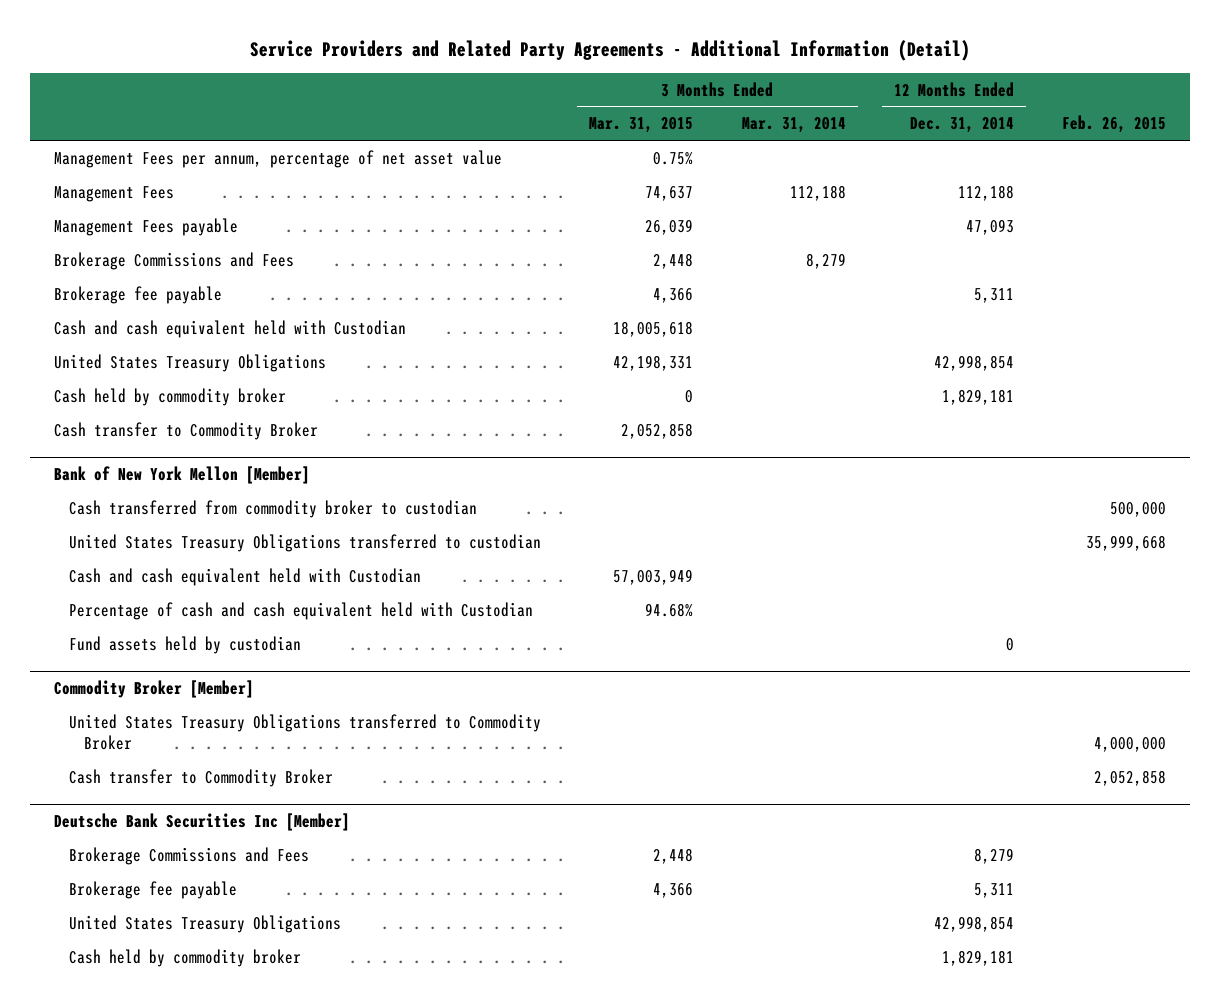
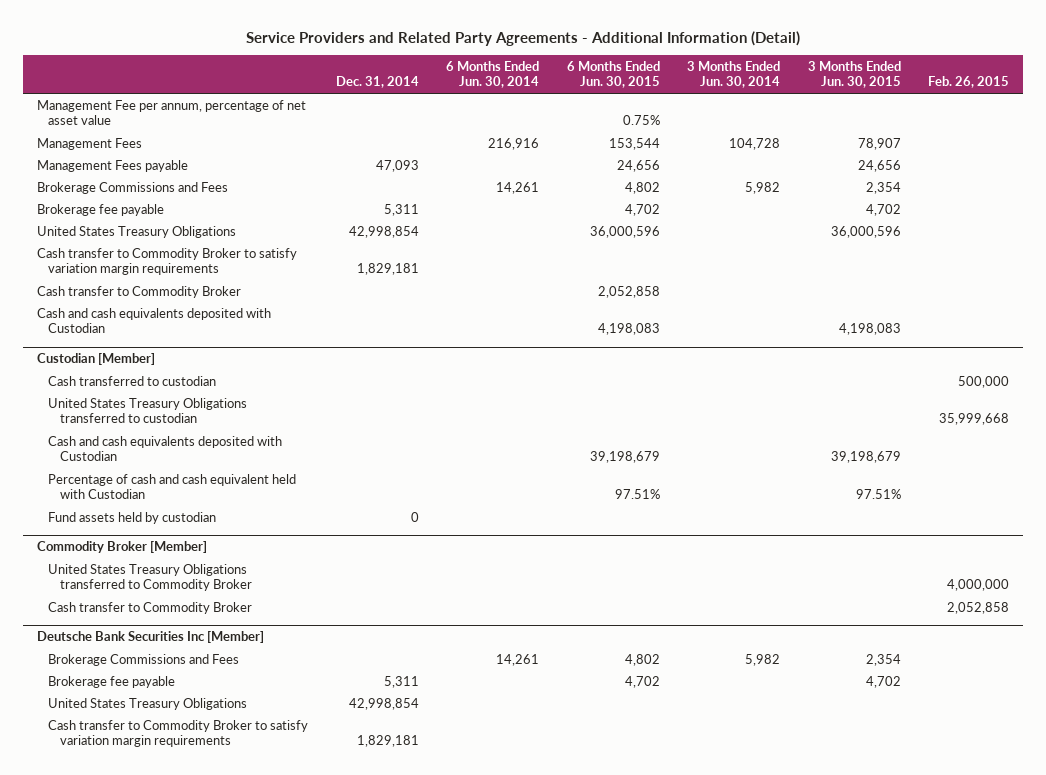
- | 3 Months Ended Mar. 31, 2015 | 3 Months Ended Mar. 31, 2014 | 12 Months Ended Dec. 31, 2014 | Feb. 26, 2015
+ | Dec. 31, 2014 | 6 Months Ended Jun. 30, 2014 | 6 Months Ended Jun. 30, 2015 | 3 Months Ended Jun. 30, 2014 | 3 Months Ended Jun. 30, 2015 | Feb. 26, 2015
- Management Fees per annum, percentage of net asset value | 0.75% | | |
+ Management Fee per annum, percentage of net asset value | | | 0.75% | | |
- Cash and cash equivalent held with Custodian | 18,005,618 | | |
- Cash held by commodity broker | 0 | | 1,829,181 |
+ Cash transfer to Commodity Broker to satisfy variation margin requirements | 1,829,181 | | | | |
- Bank of New York Mellon [Member]
- Cash transferred from commodity broker to custodian | | | | 500,000
+ Cash and cash equivalents deposited with Custodian | | | 4,198,083 | | 4,198,083 |
+ Custodian [Member]
+ Cash transferred to custodian | | | | | | 500,000
- Cash and cash equivalent held with Custodian | 57,003,949 | | |
+ Cash and cash equivalents deposited with Custodian | | | 39,198,679 | | 39,198,679 |
@ Deutsche Bank Securities Inc [Member]
- Cash held by commodity broker | | | 1,829,181 |
+ Cash transfer to Commodity Broker to satisfy variation margin requirements | 1,829,181 | | | | |

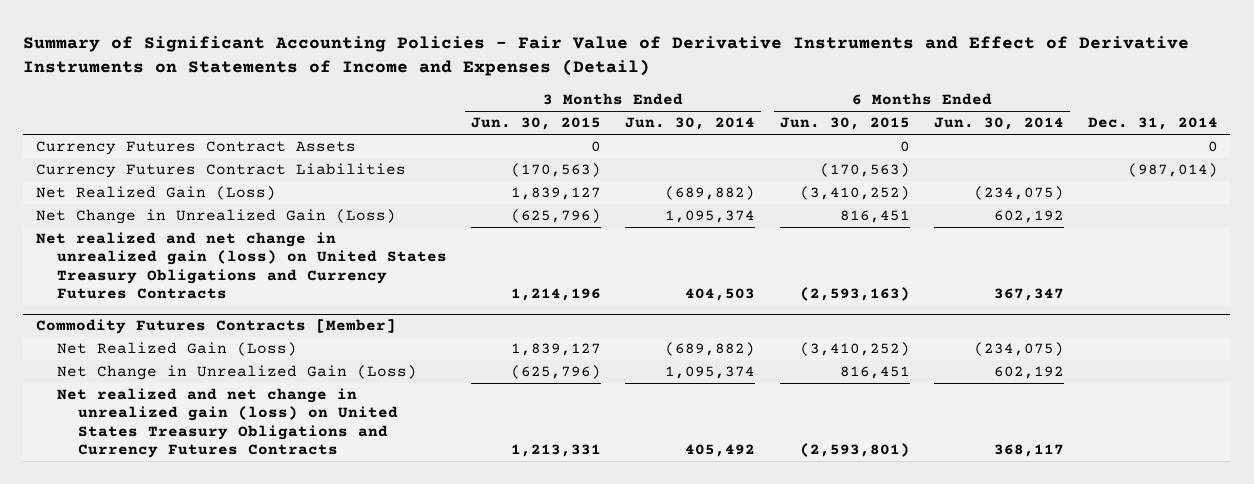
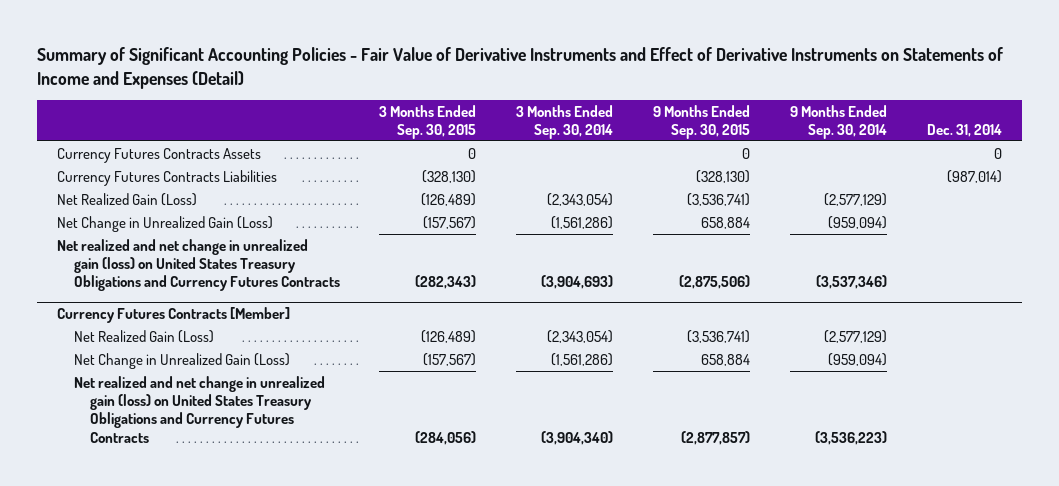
- | 3 Months Ended Jun. 30, 2015 | 3 Months Ended Jun. 30, 2014 | 6 Months Ended Jun. 30, 2015 | 6 Months Ended Jun. 30, 2014 | Dec. 31, 2014
+ | 3 Months Ended Sep. 30, 2015 | 3 Months Ended Sep. 30, 2014 | 9 Months Ended Sep. 30, 2015 | 9 Months Ended Sep. 30, 2014 | Dec. 31, 2014
- Currency Futures Contract Assets | 0 | | 0 | | 0
- Currency Futures Contract Liabilities | (170,563) | | (170,563) | | (987,014)
+ Currency Futures Contracts Assets | 0 | | 0 | | 0
+ Currency Futures Contracts Liabilities | (328,130) | | (328,130) | | (987,014)
- Commodity Futures Contracts [Member]
- Net Realized Gain (Loss) | 1,839,127 | (689,882) | (3,410,252) | (234,075) |
- Net Change in Unrealized Gain (Loss) | (625,796) | 1,095,374 | 816,451 | 602,192 |
- Net realized and net change in unrealized gain (loss) on United States Treasury Obligations and Currency Futures Contracts | 1,213,331 | 405,492 | (2,593,801) | 368,117 |
+ Currency Futures Contracts [Member]
+ Net Realized Gain (Loss) | (126,489) | (2,343,054) | (3,536,741) | (2,577,129) |
+ Net Change in Unrealized Gain (Loss) | (157,567) | (1,561,286) | 658,884 | (959,094) |
+ Net realized and net change in unrealized gain (loss) on United States Treasury Obligations and Currency Futures Contracts | (284,056) | (3,904,340) | (2,877,857) | (3,536,223) |

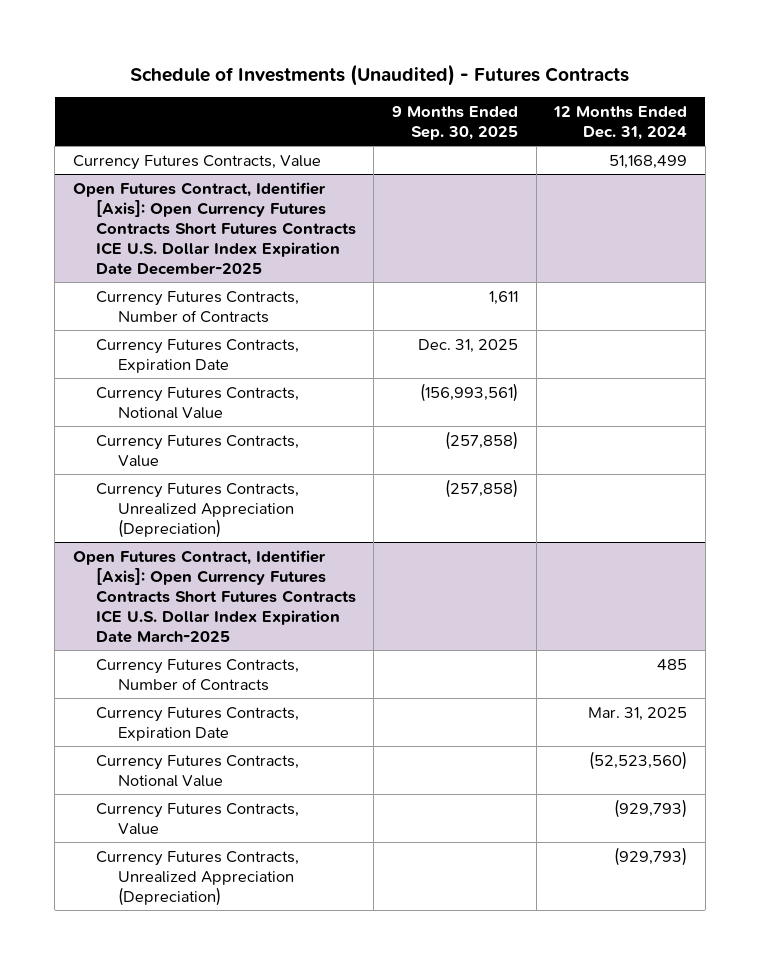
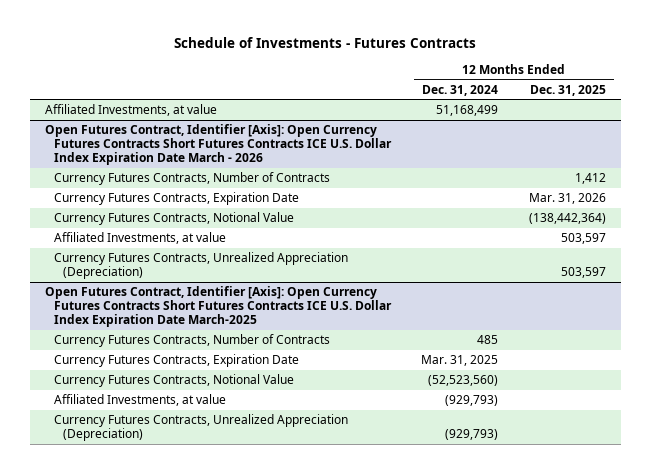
- Schedule of Investments (Unaudited) - Futures Contracts
+ Schedule of Investments - Futures Contracts
- | 9 Months Ended Sep. 30, 2025 | 12 Months Ended Dec. 31, 2024
+ | 12 Months Ended Dec. 31, 2024 | 12 Months Ended Dec. 31, 2025
- Currency Futures Contracts, Value | | 51,168,499
- Open Futures Contract, Identifier [Axis]: Open Currency Futures Contracts Short Futures Contracts ICE U.S. Dollar Index Expiration Date December-2025
- Currency Futures Contracts, Number of Contracts | 1,611 |
- Currency Futures Contracts, Expiration Date | Dec. 31, 2025 |
- Currency Futures Contracts, Notional Value | (156,993,561) |
- Currency Futures Contracts, Value | (257,858) |
- Currency Futures Contracts, Unrealized Appreciation (Depreciation) | (257,858) |
+ Affiliated Investments, at value | 51,168,499 |
+ Open Futures Contract, Identifier [Axis]: Open Currency Futures Contracts Short Futures Contracts ICE U.S. Dollar Index Expiration Date March - 2026
+ Currency Futures Contracts, Number of Contracts | | 1,412
+ Currency Futures Contracts, Expiration Date | | Mar. 31, 2026
+ Currency Futures Contracts, Notional Value | | (138,442,364)
+ Affiliated Investments, at value | | 503,597
+ Currency Futures Contracts, Unrealized Appreciation (Depreciation) | | 503,597
@ Open Futures Contract, Identifier [Axis]: Open Currency Futures Contracts Short Futures Contracts ICE U.S. Dollar Index Expiration Date March-2025
- Currency Futures Contracts, Value | | (929,793)
+ Affiliated Investments, at value | (929,793) |

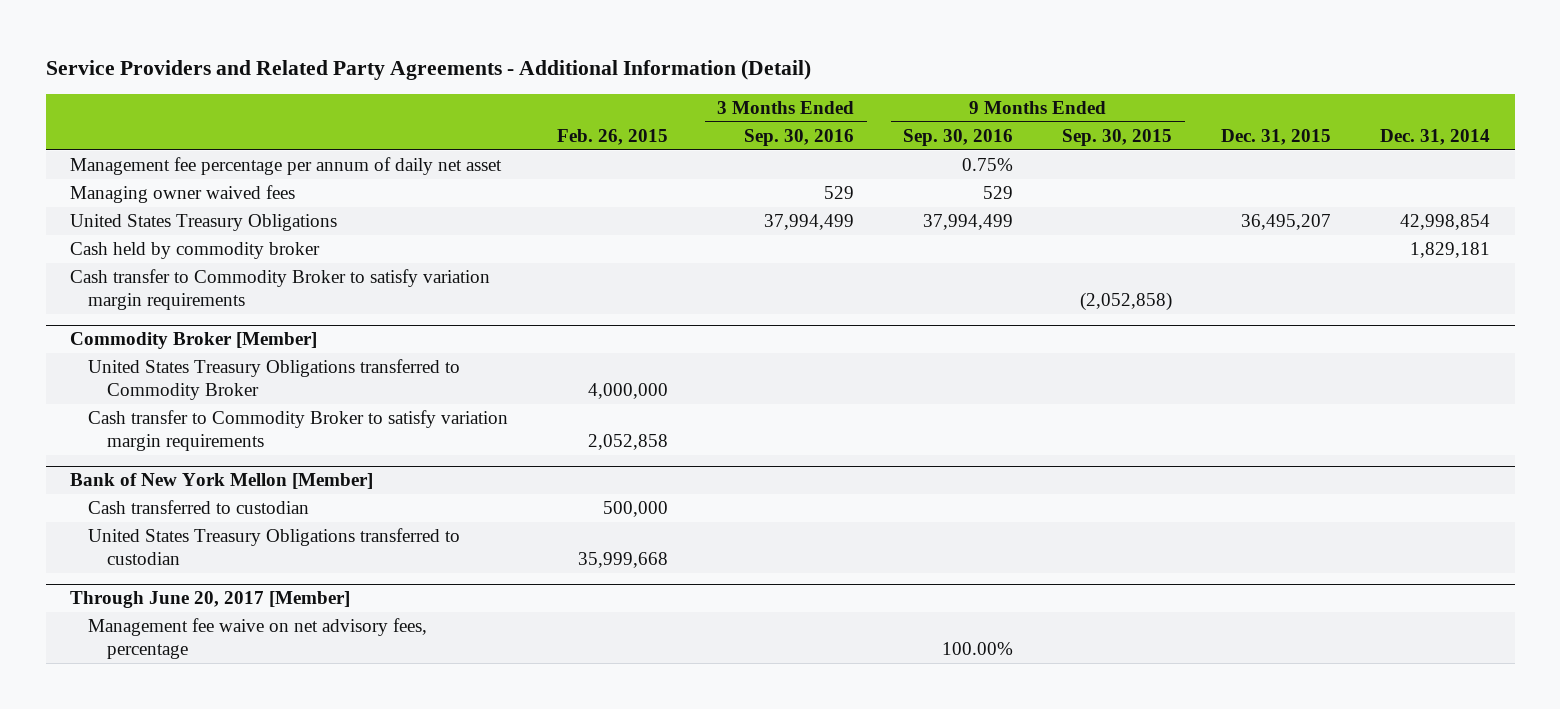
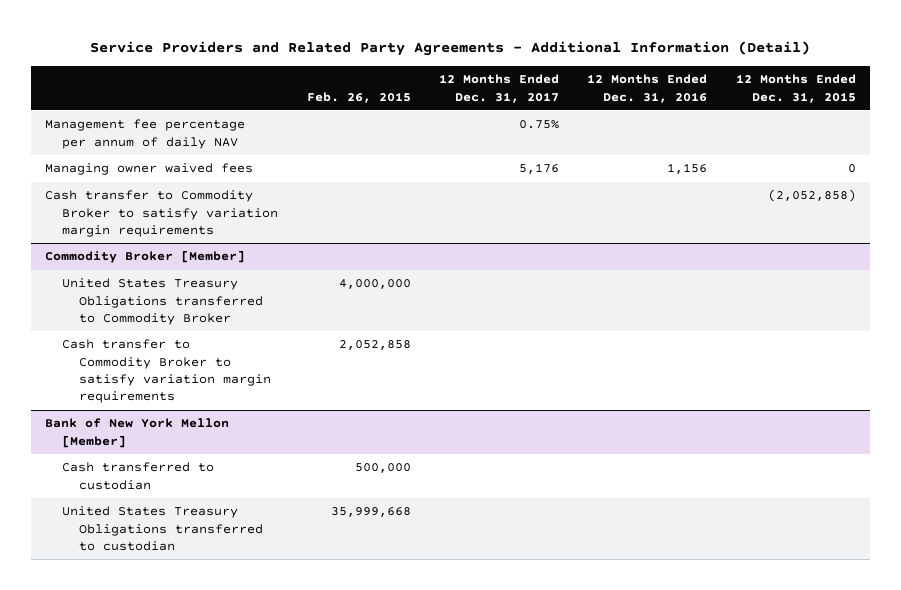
- | Feb. 26, 2015 | 3 Months Ended Sep. 30, 2016 | 9 Months Ended Sep. 30, 2016 | 9 Months Ended Sep. 30, 2015 | Dec. 31, 2015 | Dec. 31, 2014
+ | Feb. 26, 2015 | 12 Months Ended Dec. 31, 2017 | 12 Months Ended Dec. 31, 2016 | 12 Months Ended Dec. 31, 2015
- Management fee percentage per annum of daily net asset | | | 0.75% | | |
+ Management fee percentage per annum of daily NAV | | 0.75% | |
- United States Treasury Obligations | | 37,994,499 | 37,994,499 | | 36,495,207 | 42,998,854
- Cash held by commodity broker | | | | | | 1,829,181
- Through June 20, 2017 [Member]
- Management fee waive on net advisory fees, percentage | | | 100.00% | | |

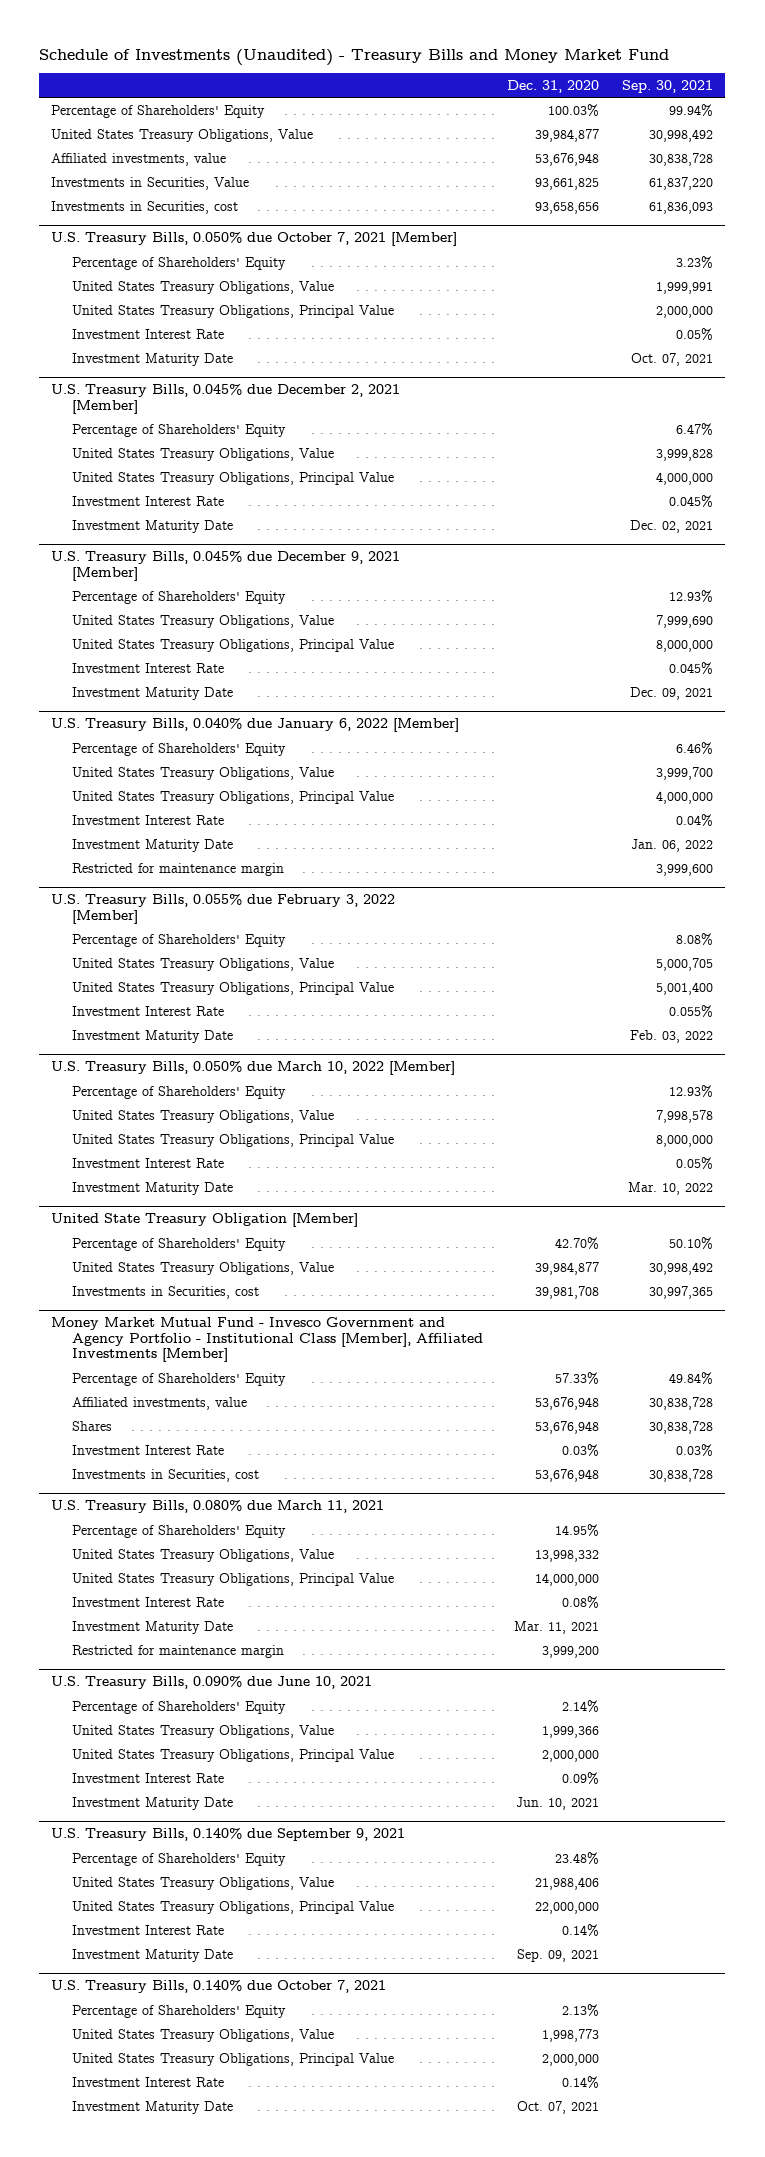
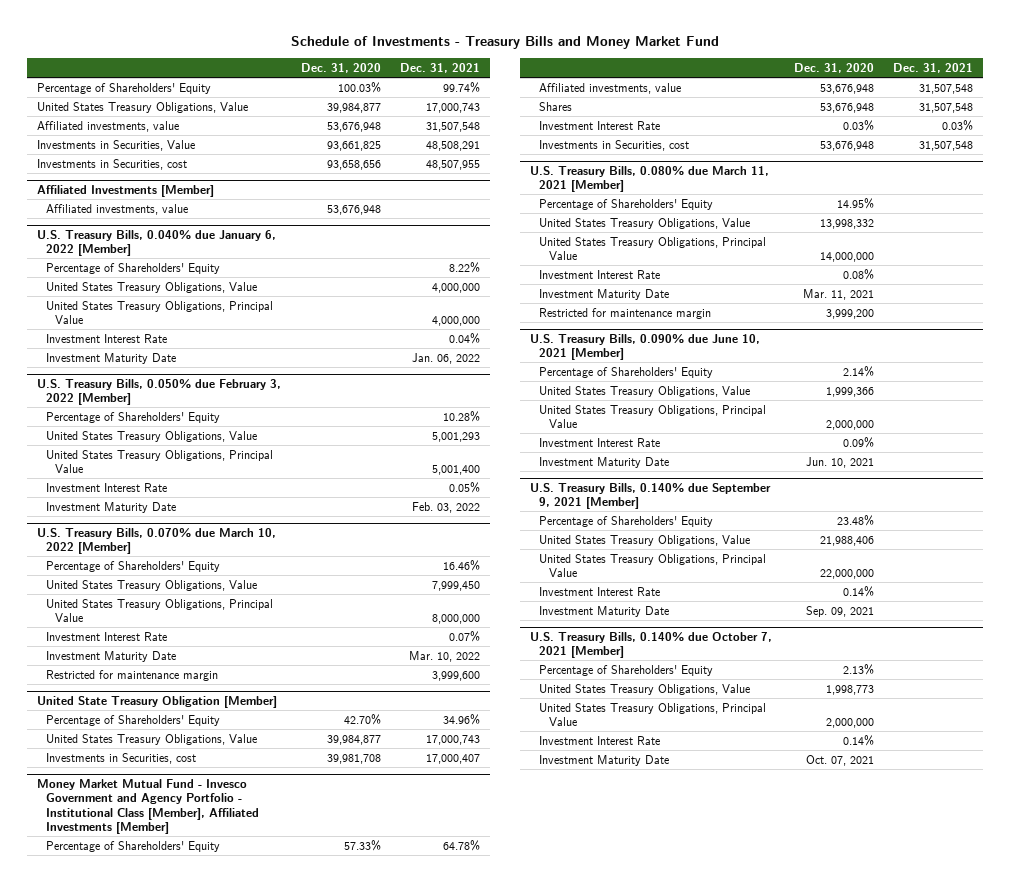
- Schedule of Investments (Unaudited) - Treasury Bills and Money Market Fund
+ Schedule of Investments - Treasury Bills and Money Market Fund
- | Dec. 31, 2020 | Sep. 30, 2021
+ | Dec. 31, 2020 | Dec. 31, 2021
- U.S. Treasury Bills, 0.050% due October 7, 2021 [Member]
- Percentage of Shareholders' Equity | | 3.23%
- United States Treasury Obligations, Value | | 1,999,991
- United States Treasury Obligations, Principal Value | | 2,000,000
- Investment Interest Rate | | 0.05%
- Investment Maturity Date | | Oct. 07, 2021
- U.S. Treasury Bills, 0.045% due December 2, 2021 [Member]
- Percentage of Shareholders' Equity | | 6.47%
- United States Treasury Obligations, Value | | 3,999,828
- United States Treasury Obligations, Principal Value | | 4,000,000
- Investment Interest Rate | | 0.045%
- Investment Maturity Date | | Dec. 02, 2021
- U.S. Treasury Bills, 0.045% due December 9, 2021 [Member]
- Percentage of Shareholders' Equity | | 12.93%
- United States Treasury Obligations, Value | | 7,999,690
- United States Treasury Obligations, Principal Value | | 8,000,000
- Investment Interest Rate | | 0.045%
- Investment Maturity Date | | Dec. 09, 2021
+ Affiliated Investments [Member]
+ Affiliated investments, value | 53,676,948 |
@ U.S. Treasury Bills, 0.040% due January 6, 2022 [Member]
- Restricted for maintenance margin | | 3,999,600
- U.S. Treasury Bills, 0.055% due February 3, 2022 [Member]
- Percentage of Shareholders' Equity | | 8.08%
- United States Treasury Obligations, Value | | 5,000,705
- United States Treasury Obligations, Principal Value | | 5,001,400
- Investment Interest Rate | | 0.055%
- Investment Maturity Date | | Feb. 03, 2022
- U.S. Treasury Bills, 0.050% due March 10, 2022 [Member]
- Percentage of Shareholders' Equity | | 12.93%
- United States Treasury Obligations, Value | | 7,998,578
- United States Treasury Obligations, Principal Value | | 8,000,000
- Investment Interest Rate | | 0.05%
- Investment Maturity Date | | Mar. 10, 2022
+ U.S. Treasury Bills, 0.050% due February 3, 2022 [Member]
+ Percentage of Shareholders' Equity | | 10.28%
+ United States Treasury Obligations, Value | | 5,001,293
+ United States Treasury Obligations, Principal Value | | 5,001,400
+ Investment Interest Rate | | 0.05%
+ Investment Maturity Date | | Feb. 03, 2022
+ U.S. Treasury Bills, 0.070% due March 10, 2022 [Member]
+ Percentage of Shareholders' Equity | | 16.46%
+ United States Treasury Obligations, Value | | 7,999,450
+ United States Treasury Obligations, Principal Value | | 8,000,000
+ Investment Interest Rate | | 0.07%
+ Investment Maturity Date | | Mar. 10, 2022
+ Restricted for maintenance margin | | 3,999,600
- U.S. Treasury Bills, 0.080% due March 11, 2021
+ U.S. Treasury Bills, 0.080% due March 11, 2021 [Member]
- U.S. Treasury Bills, 0.090% due June 10, 2021
+ U.S. Treasury Bills, 0.090% due June 10, 2021 [Member]
- U.S. Treasury Bills, 0.140% due September 9, 2021
+ U.S. Treasury Bills, 0.140% due September 9, 2021 [Member]
- U.S. Treasury Bills, 0.140% due October 7, 2021
+ U.S. Treasury Bills, 0.140% due October 7, 2021 [Member]

